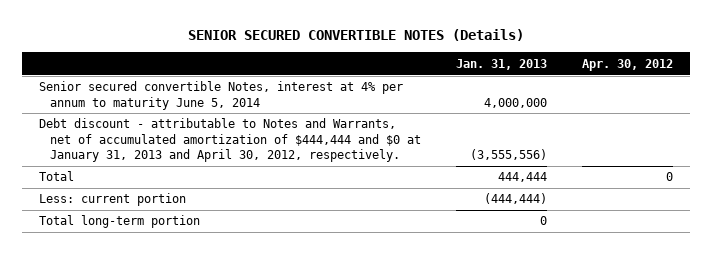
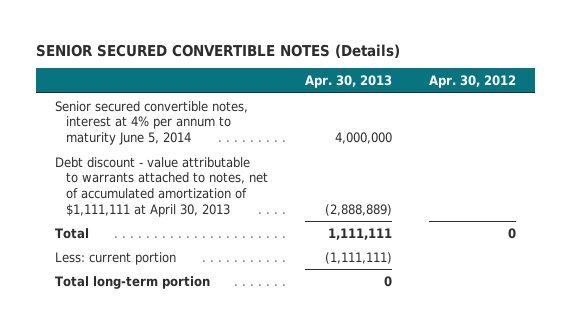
- | Jan. 31, 2013 | Apr. 30, 2012
+ | Apr. 30, 2013 | Apr. 30, 2012
- Senior secured convertible Notes, interest at 4% per annum to maturity June 5, 2014 | 4,000,000 |
- Debt discount - attributable to Notes and Warrants, net of accumulated amortization of $444,444 and $0 at January 31, 2013 and April 30, 2012, respectively. | (3,555,556) |
+ Senior secured convertible notes, interest at 4% per annum to maturity June 5, 2014 | 4,000,000 |
+ Debt discount - value attributable to warrants attached to notes, net of accumulated amortization of $1,111,111 at April 30, 2013 | (2,888,889) |

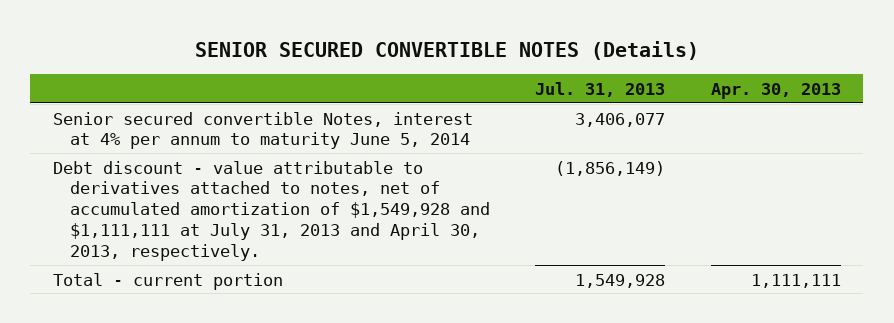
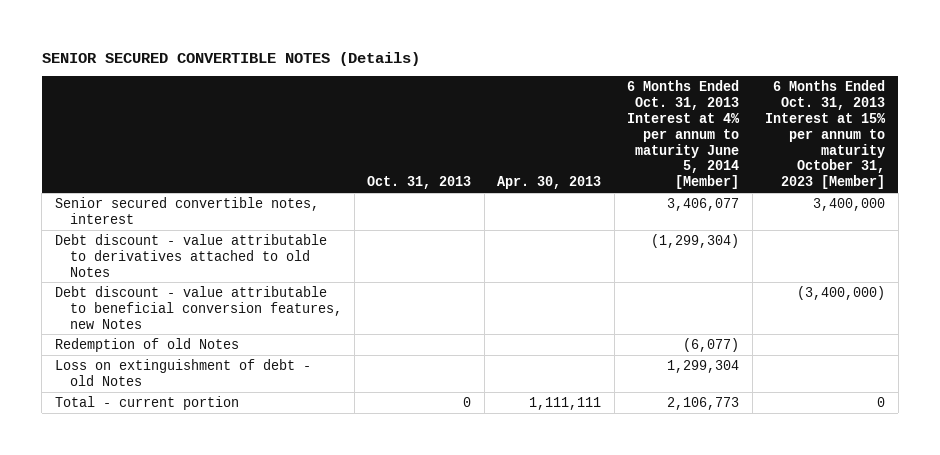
- | Jul. 31, 2013 | Apr. 30, 2013
+ | Oct. 31, 2013 | Apr. 30, 2013 | 6 Months Ended Oct. 31, 2013 Interest at 4% per annum to maturity June 5, 2014 [Member] | 6 Months Ended Oct. 31, 2013 Interest at 15% per annum to maturity October 31, 2023 [Member]
- Senior secured convertible Notes, interest at 4% per annum to maturity June 5, 2014 | 3,406,077 |
- Debt discount - value attributable to derivatives attached to notes, net of accumulated amortization of $1,549,928 and $1,111,111 at July 31, 2013 and April 30, 2013, respectively. | (1,856,149) |
+ Senior secured convertible notes, interest | | | 3,406,077 | 3,400,000
+ Debt discount - value attributable to derivatives attached to old Notes | | | (1,299,304) |
+ Debt discount - value attributable to beneficial conversion features, new Notes | | | | (3,400,000)
+ Redemption of old Notes | | | (6,077) |
+ Loss on extinguishment of debt - old Notes | | | 1,299,304 |

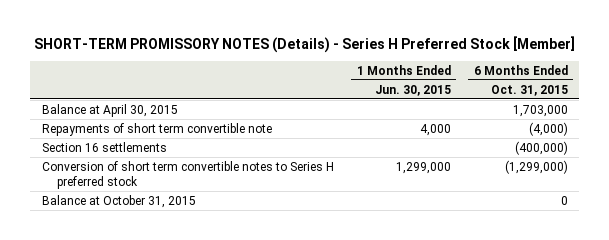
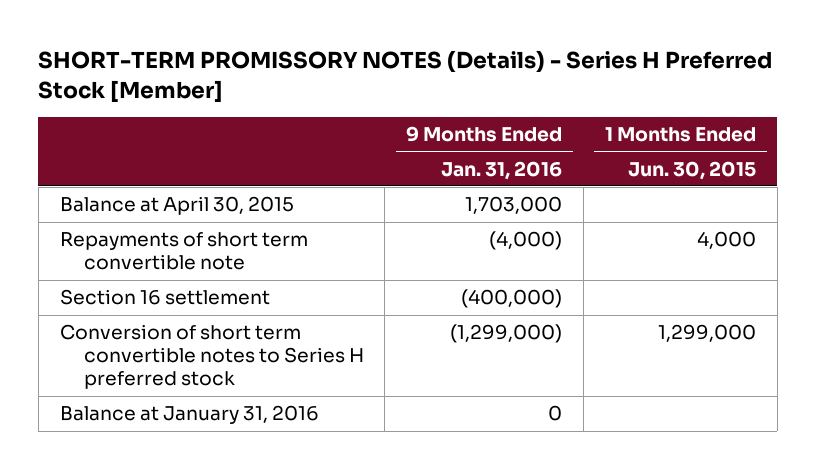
- | 1 Months Ended Jun. 30, 2015 | 6 Months Ended Oct. 31, 2015
+ | 9 Months Ended Jan. 31, 2016 | 1 Months Ended Jun. 30, 2015
- Section 16 settlements | | (400,000)
+ Section 16 settlement | (400,000) |
- Balance at October 31, 2015 | | 0
+ Balance at January 31, 2016 | 0 |

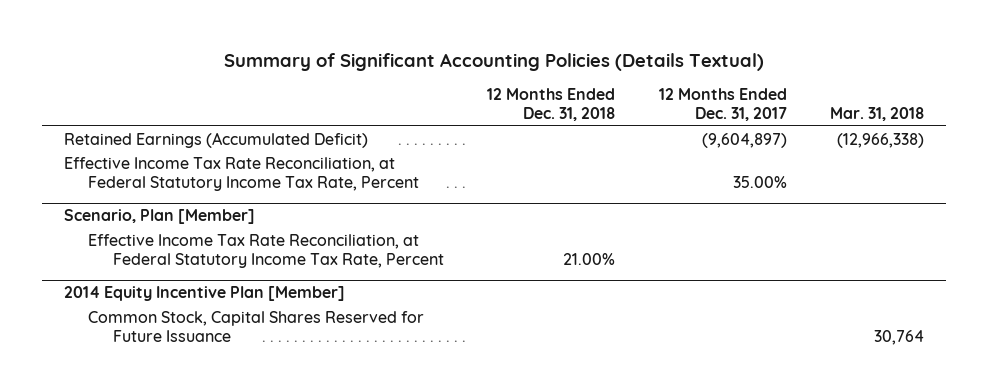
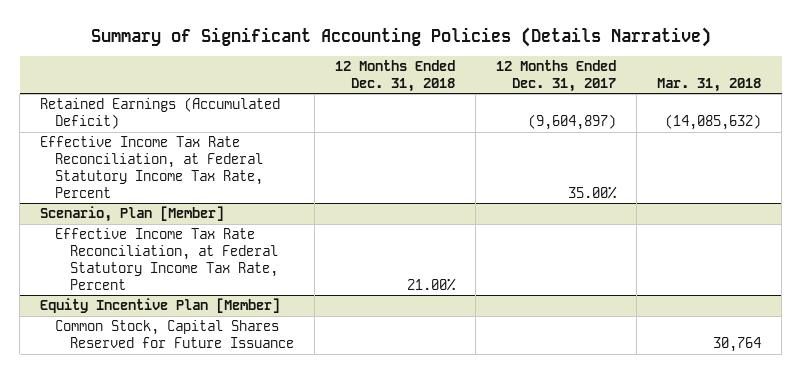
- Summary of Significant Accounting Policies (Details Textual)
+ Summary of Significant Accounting Policies (Details Narrative)
- Retained Earnings (Accumulated Deficit) | | (9,604,897) | (12,966,338)
+ Retained Earnings (Accumulated Deficit) | | (9,604,897) | (14,085,632)
- 2014 Equity Incentive Plan [Member]
+ Equity Incentive Plan [Member]

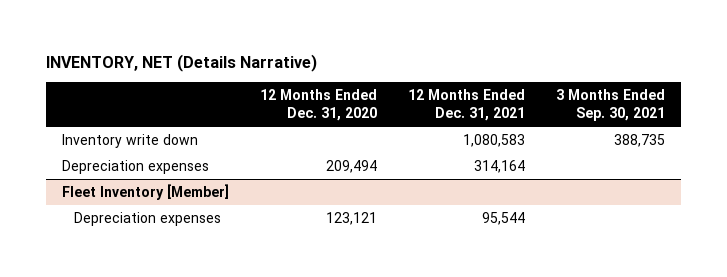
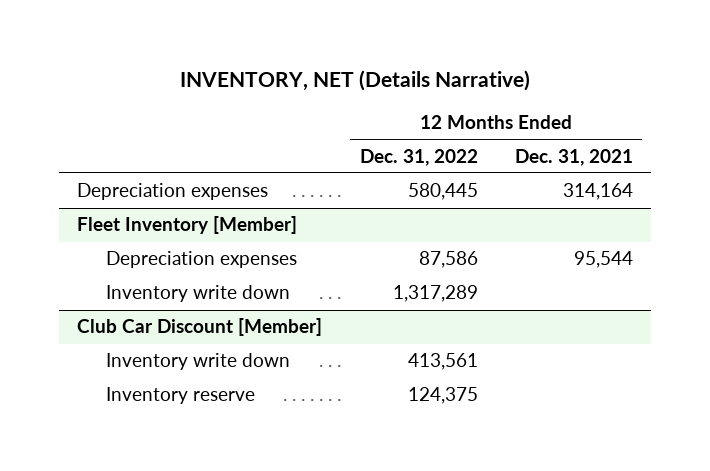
- | 12 Months Ended Dec. 31, 2020 | 12 Months Ended Dec. 31, 2021 | 3 Months Ended Sep. 30, 2021
+ | 12 Months Ended Dec. 31, 2022 | 12 Months Ended Dec. 31, 2021
- Inventory write down | | 1,080,583 | 388,735
@ Fleet Inventory [Member]
+ Inventory write down | 1,317,289 |
+ Club Car Discount [Member]
+ Inventory write down | 413,561 |
+ Inventory reserve | 124,375 |

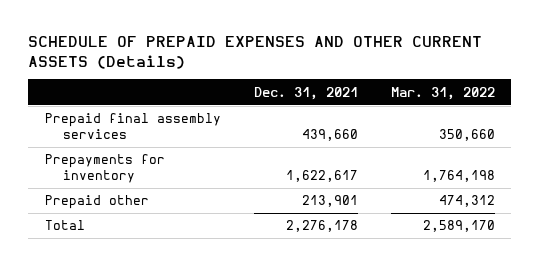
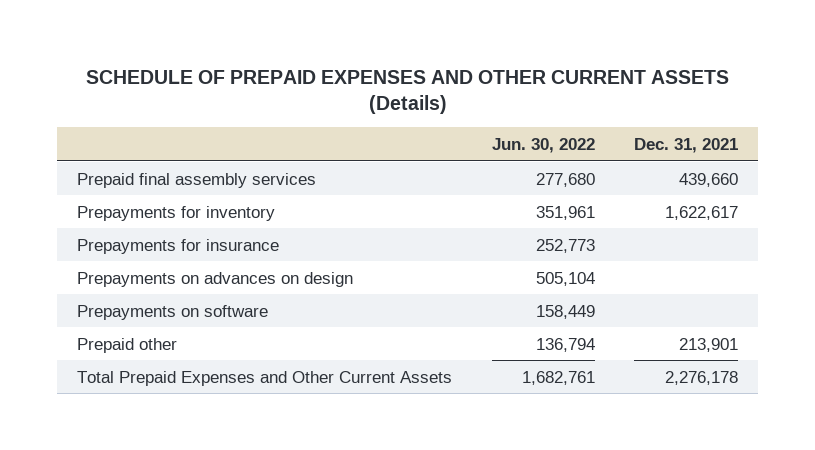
- | Dec. 31, 2021 | Mar. 31, 2022
+ | Jun. 30, 2022 | Dec. 31, 2021
+ Prepayments for insurance | 252,773 |
+ Prepayments on advances on design | 505,104 |
+ Prepayments on software | 158,449 |
- Total | 2,276,178 | 2,589,170
+ Total Prepaid Expenses and Other Current Assets | 1,682,761 | 2,276,178

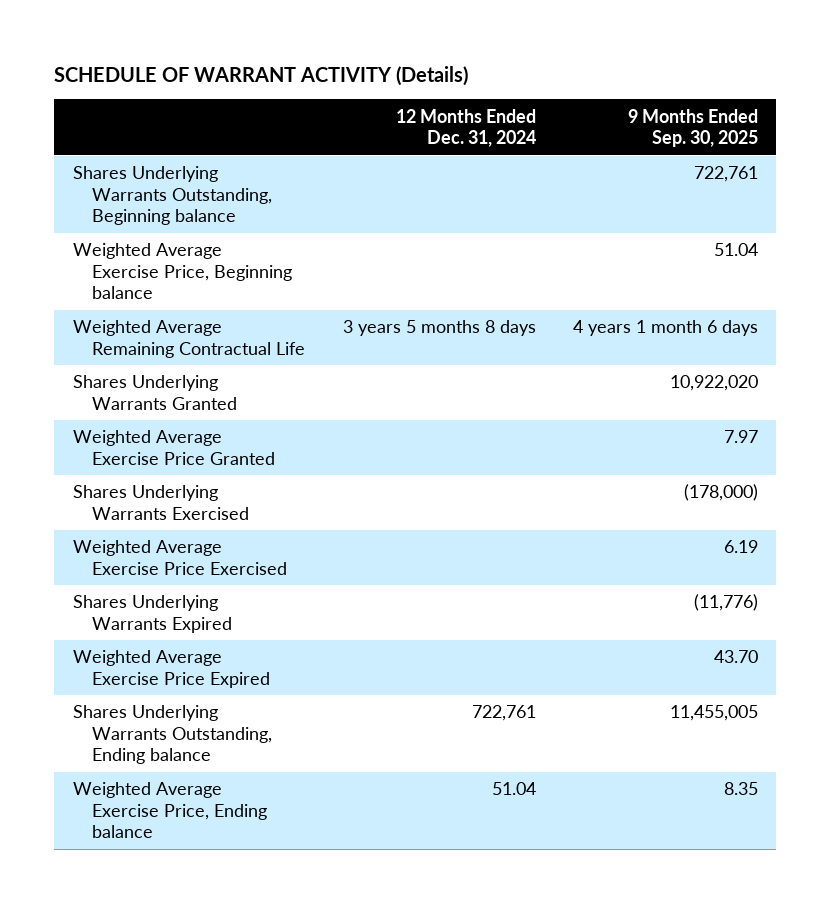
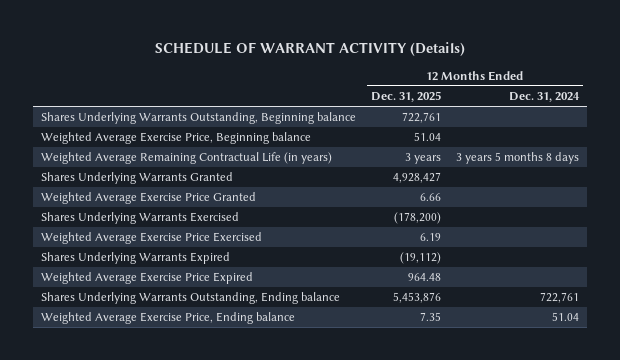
- | 12 Months Ended Dec. 31, 2024 | 9 Months Ended Sep. 30, 2025
+ | 12 Months Ended Dec. 31, 2025 | 12 Months Ended Dec. 31, 2024
- Weighted Average Remaining Contractual Life | 3 years 5 months 8 days | 4 years 1 month 6 days
+ Weighted Average Remaining Contractual Life (in years) | 3 years | 3 years 5 months 8 days

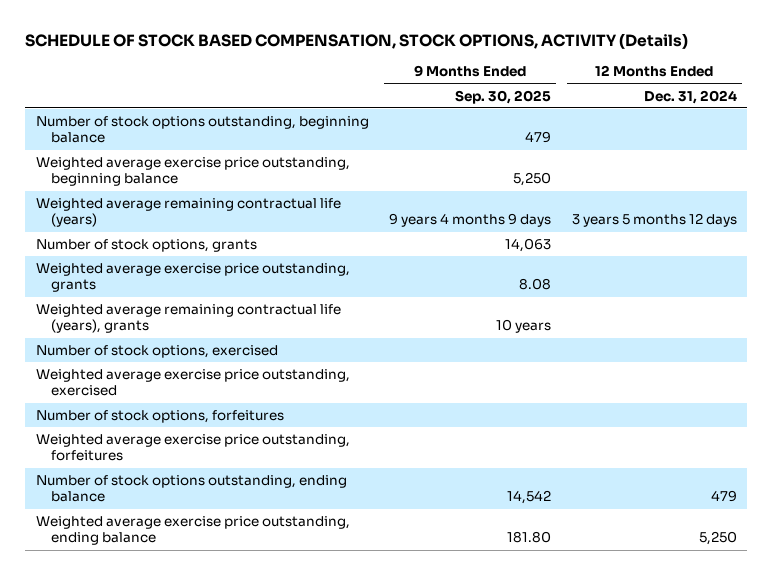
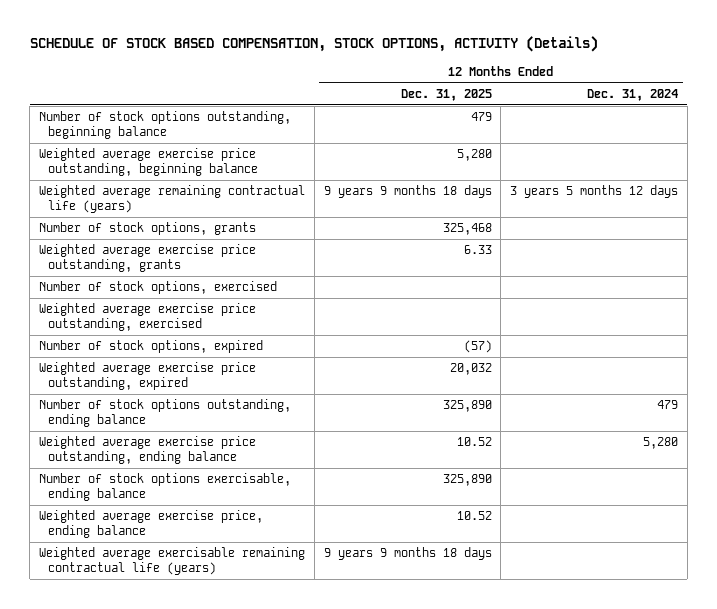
- | 9 Months Ended Sep. 30, 2025 | 12 Months Ended Dec. 31, 2024
+ | 12 Months Ended Dec. 31, 2025 | 12 Months Ended Dec. 31, 2024
- Weighted average remaining contractual life (years), grants | 10 years |
- Number of stock options, forfeitures
- Weighted average exercise price outstanding, forfeitures
+ Number of stock options, expired | (57) |
+ Weighted average exercise price outstanding, expired | 20,032 |
- Weighted average exercise price outstanding, ending balance | 181.80 | 5,250
+ Weighted average exercise price outstanding, ending balance | 10.52 | 5,280
+ Number of stock options exercisable, ending balance | 325,890 |
+ Weighted average exercise price, ending balance | 10.52 |
+ Weighted average exercisable remaining contractual life (years) | 9 years 9 months 18 days |

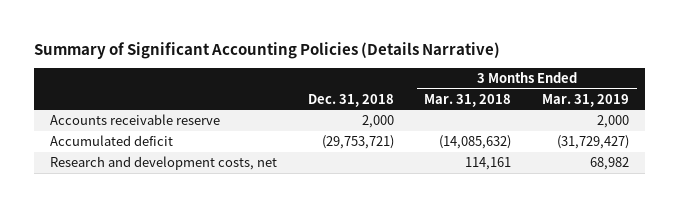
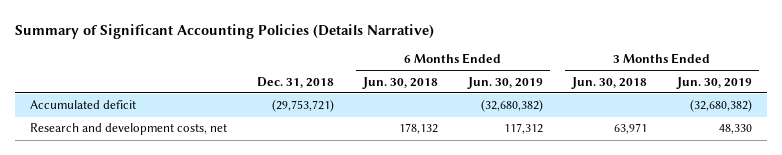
- | Dec. 31, 2018 | 3 Months Ended Mar. 31, 2018 | 3 Months Ended Mar. 31, 2019
+ | Dec. 31, 2018 | 6 Months Ended Jun. 30, 2018 | 6 Months Ended Jun. 30, 2019 | 3 Months Ended Jun. 30, 2018 | 3 Months Ended Jun. 30, 2019
- Accounts receivable reserve | 2,000 | | 2,000

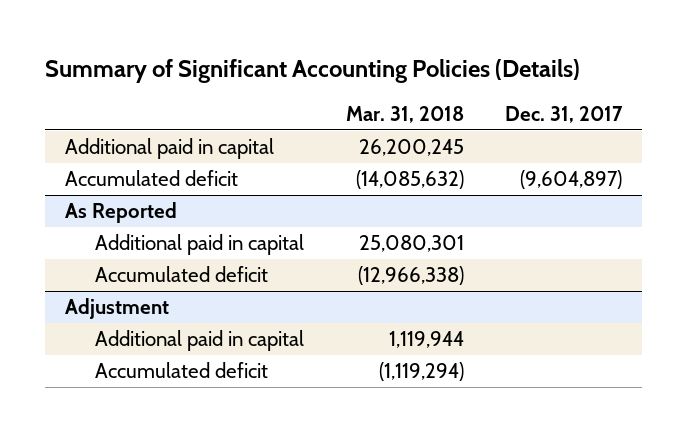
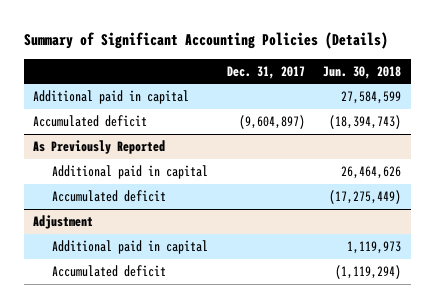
- | Mar. 31, 2018 | Dec. 31, 2017
+ | Dec. 31, 2017 | Jun. 30, 2018
- As Reported
+ As Previously Reported

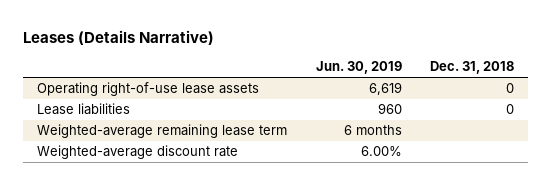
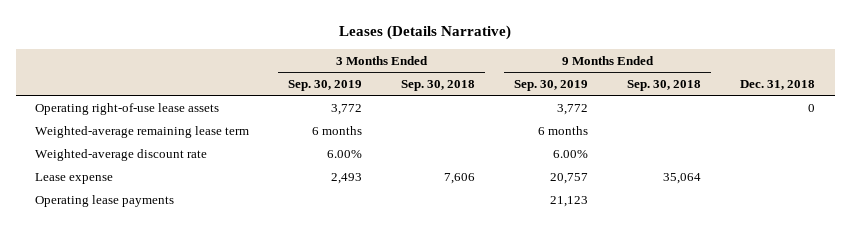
- | Jun. 30, 2019 | Dec. 31, 2018
+ | 3 Months Ended Sep. 30, 2019 | 3 Months Ended Sep. 30, 2018 | 9 Months Ended Sep. 30, 2019 | 9 Months Ended Sep. 30, 2018 | Dec. 31, 2018
- Lease liabilities | 960 | 0
+ Lease expense | 2,493 | 7,606 | 20,757 | 35,064 |
+ Operating lease payments | | | 21,123 | |

